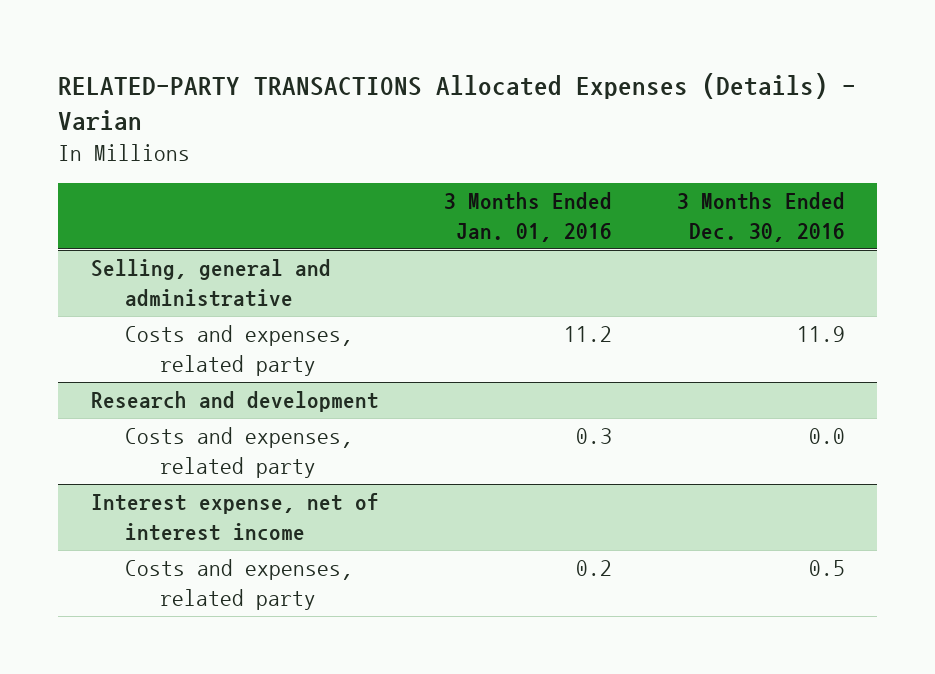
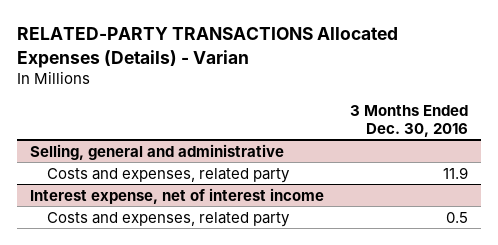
- | 3 Months Ended Jan. 01, 2016 | 3 Months Ended Dec. 30, 2016
+ | 3 Months Ended Dec. 30, 2016
- Research and development
- Costs and expenses, related party | 0.3 | 0.0

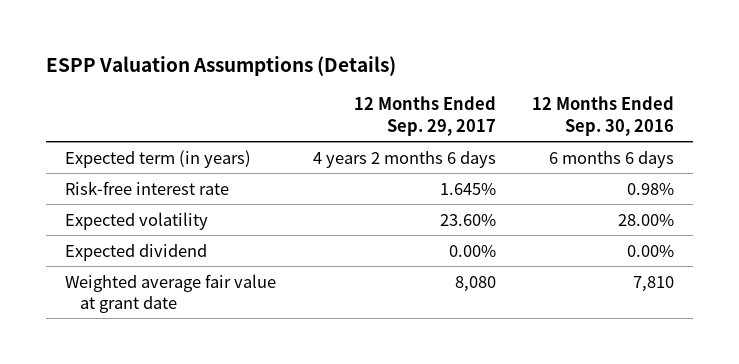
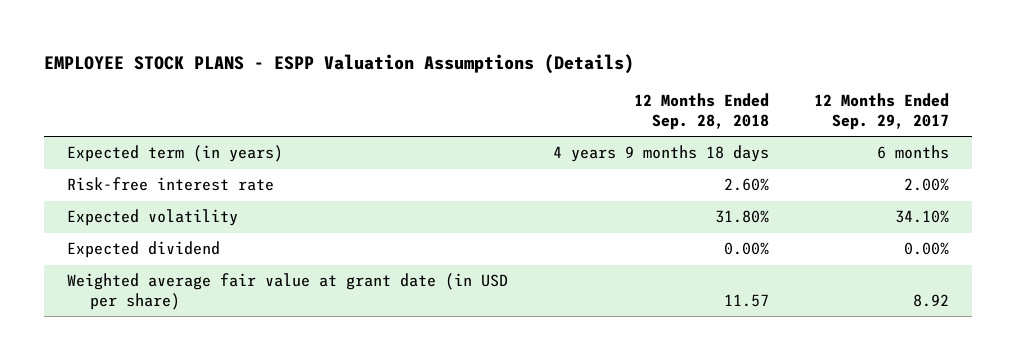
- ESPP Valuation Assumptions (Details)
+ EMPLOYEE STOCK PLANS - ESPP Valuation Assumptions (Details)
- | 12 Months Ended Sep. 29, 2017 | 12 Months Ended Sep. 30, 2016
+ | 12 Months Ended Sep. 28, 2018 | 12 Months Ended Sep. 29, 2017
- Expected term (in years) | 4 years 2 months 6 days | 6 months 6 days
- Risk-free interest rate | 1.645% | 0.98%
- Expected volatility | 23.60% | 28.00%
+ Expected term (in years) | 4 years 9 months 18 days | 6 months
+ Risk-free interest rate | 2.60% | 2.00%
+ Expected volatility | 31.80% | 34.10%
- Weighted average fair value at grant date | 8,080 | 7,810
+ Weighted average fair value at grant date (in USD per share) | 11.57 | 8.92

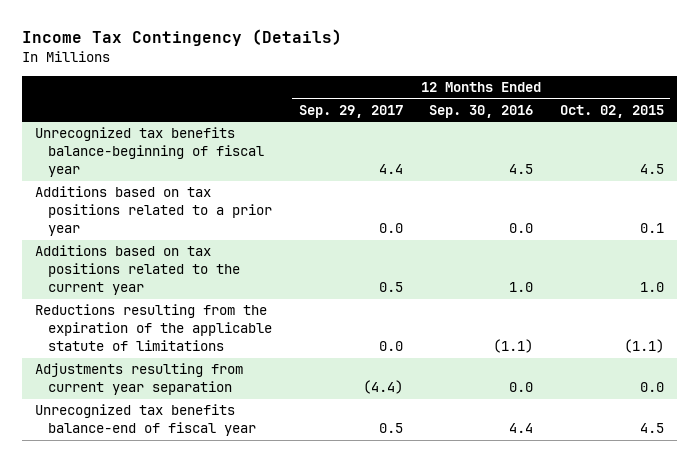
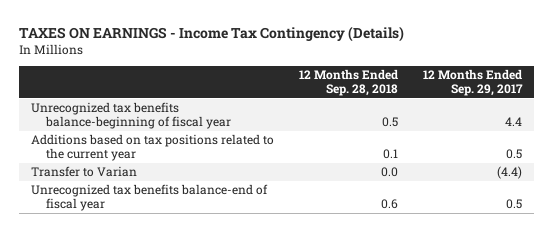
- Income Tax Contingency (Details)
+ TAXES ON EARNINGS - Income Tax Contingency (Details)
- | 12 Months Ended Sep. 29, 2017 | 12 Months Ended Sep. 30, 2016 | 12 Months Ended Oct. 02, 2015
+ | 12 Months Ended Sep. 28, 2018 | 12 Months Ended Sep. 29, 2017
- Additions based on tax positions related to a prior year | 0.0 | 0.0 | 0.1
- Reductions resulting from the expiration of the applicable statute of limitations | 0.0 | (1.1) | (1.1)
- Adjustments resulting from current year separation | (4.4) | 0.0 | 0.0
+ Transfer to Varian | 0.0 | (4.4)

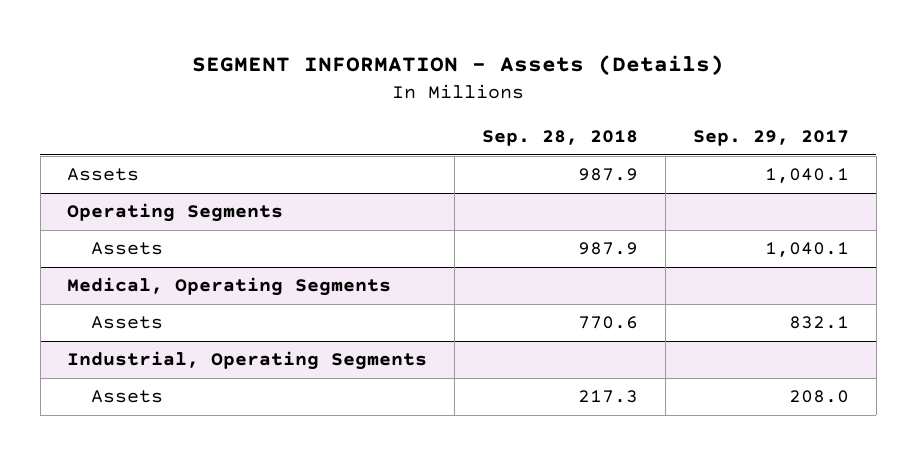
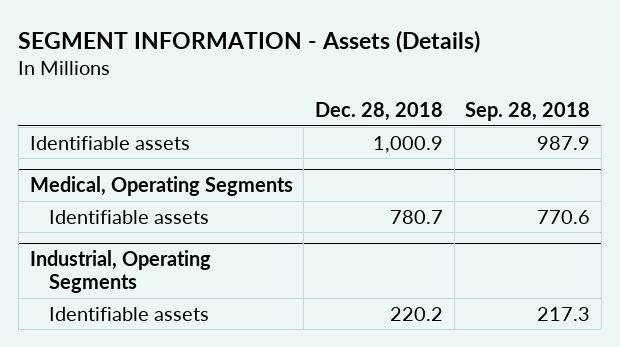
- | Sep. 28, 2018 | Sep. 29, 2017
+ | Dec. 28, 2018 | Sep. 28, 2018
- Assets | 987.9 | 1,040.1
- Operating Segments
- Assets | 987.9 | 1,040.1
+ Identifiable assets | 1,000.9 | 987.9
@ Medical, Operating Segments
- Assets | 770.6 | 832.1
+ Identifiable assets | 780.7 | 770.6
@ Industrial, Operating Segments
- Assets | 217.3 | 208.0
+ Identifiable assets | 220.2 | 217.3

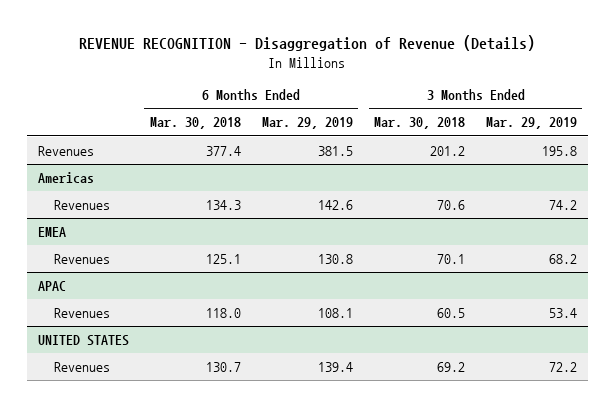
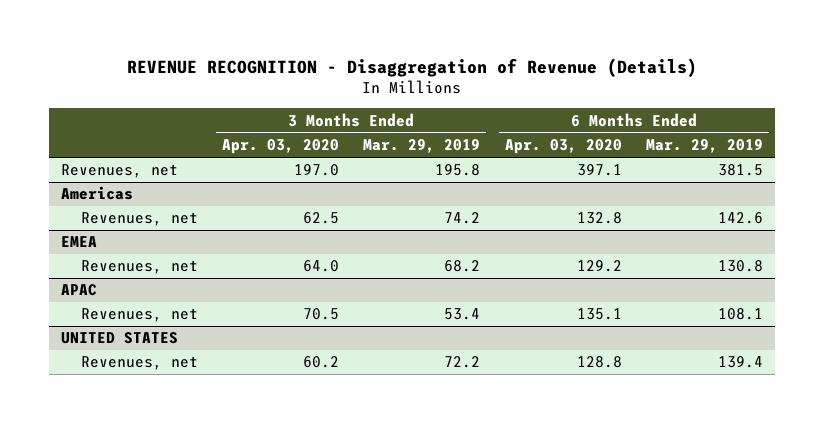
- | 6 Months Ended Mar. 30, 2018 | 6 Months Ended Mar. 29, 2019 | 3 Months Ended Mar. 30, 2018 | 3 Months Ended Mar. 29, 2019
+ | 3 Months Ended Apr. 03, 2020 | 3 Months Ended Mar. 29, 2019 | 6 Months Ended Apr. 03, 2020 | 6 Months Ended Mar. 29, 2019
- Revenues | 377.4 | 381.5 | 201.2 | 195.8
+ Revenues, net | 197.0 | 195.8 | 397.1 | 381.5
@ Americas
- Revenues | 134.3 | 142.6 | 70.6 | 74.2
+ Revenues, net | 62.5 | 74.2 | 132.8 | 142.6
@ EMEA
- Revenues | 125.1 | 130.8 | 70.1 | 68.2
+ Revenues, net | 64.0 | 68.2 | 129.2 | 130.8
@ APAC
- Revenues | 118.0 | 108.1 | 60.5 | 53.4
+ Revenues, net | 70.5 | 53.4 | 135.1 | 108.1
@ UNITED STATES
- Revenues | 130.7 | 139.4 | 69.2 | 72.2
+ Revenues, net | 60.2 | 72.2 | 128.8 | 139.4

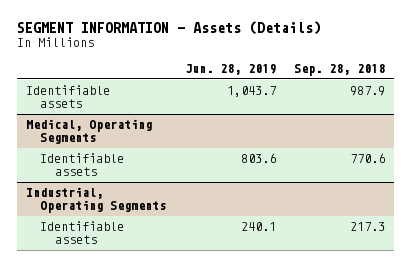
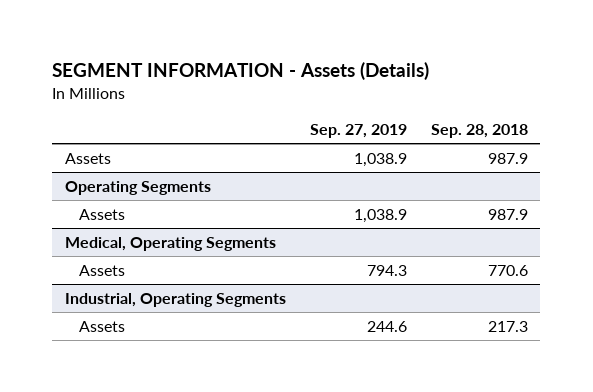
- | Jun. 28, 2019 | Sep. 28, 2018
+ | Sep. 27, 2019 | Sep. 28, 2018
- Identifiable assets | 1,043.7 | 987.9
+ Assets | 1,038.9 | 987.9
+ Operating Segments
+ Assets | 1,038.9 | 987.9
@ Medical, Operating Segments
- Identifiable assets | 803.6 | 770.6
+ Assets | 794.3 | 770.6
@ Industrial, Operating Segments
- Identifiable assets | 240.1 | 217.3
+ Assets | 244.6 | 217.3

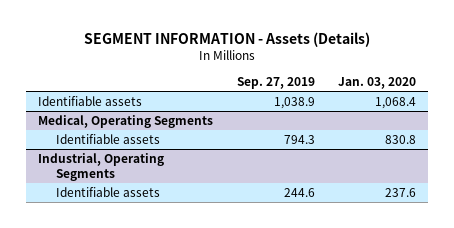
- | Sep. 27, 2019 | Sep. 28, 2018
+ | Sep. 27, 2019 | Jan. 03, 2020
- Assets | 1,038.9 | 987.9
- Operating Segments
- Assets | 1,038.9 | 987.9
+ Identifiable assets | 1,038.9 | 1,068.4
@ Medical, Operating Segments
- Assets | 794.3 | 770.6
+ Identifiable assets | 794.3 | 830.8
@ Industrial, Operating Segments
- Assets | 244.6 | 217.3
+ Identifiable assets | 244.6 | 237.6

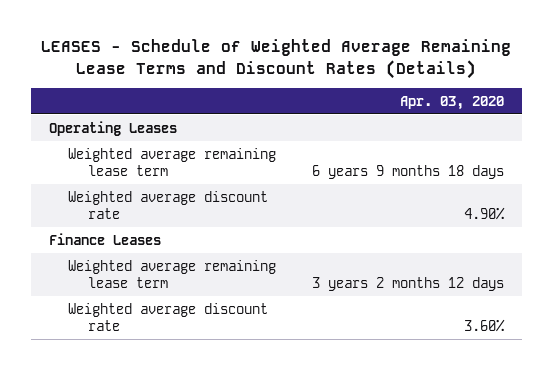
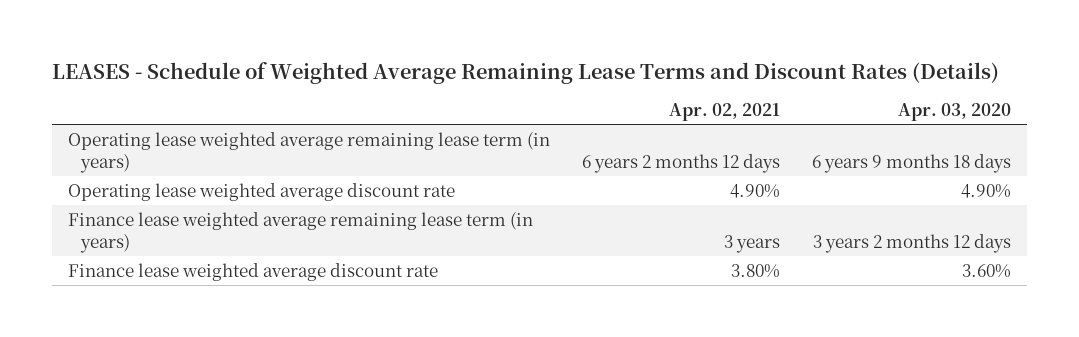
- | Apr. 03, 2020
+ | Apr. 02, 2021 | Apr. 03, 2020
- Operating Leases
- Weighted average remaining lease term | 6 years 9 months 18 days
- Weighted average discount rate | 4.90%
- Finance Leases
- Weighted average remaining lease term | 3 years 2 months 12 days
- Weighted average discount rate | 3.60%
+ Operating lease weighted average remaining lease term (in years) | 6 years 2 months 12 days | 6 years 9 months 18 days
+ Operating lease weighted average discount rate | 4.90% | 4.90%
+ Finance lease weighted average remaining lease term (in years) | 3 years | 3 years 2 months 12 days
+ Finance lease weighted average discount rate | 3.80% | 3.60%

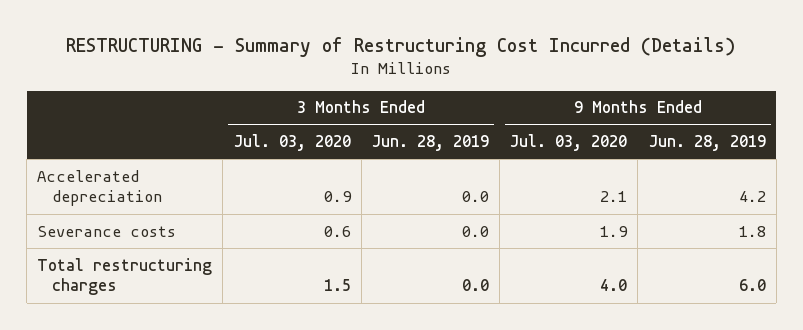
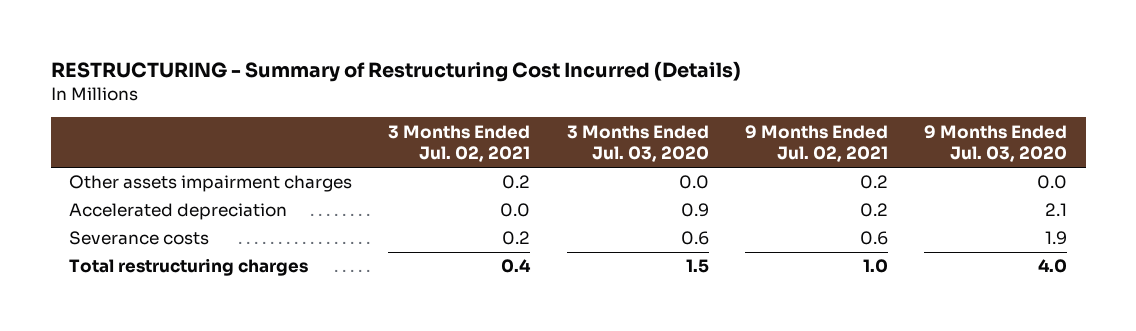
- | 3 Months Ended Jul. 03, 2020 | 3 Months Ended Jun. 28, 2019 | 9 Months Ended Jul. 03, 2020 | 9 Months Ended Jun. 28, 2019
+ | 3 Months Ended Jul. 02, 2021 | 3 Months Ended Jul. 03, 2020 | 9 Months Ended Jul. 02, 2021 | 9 Months Ended Jul. 03, 2020
+ Other assets impairment charges | 0.2 | 0.0 | 0.2 | 0.0

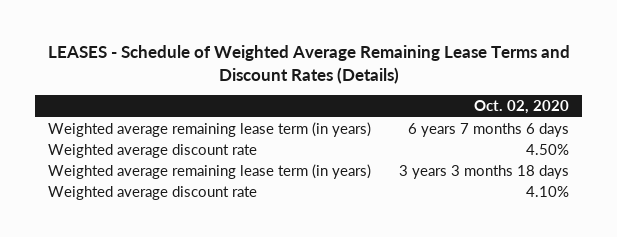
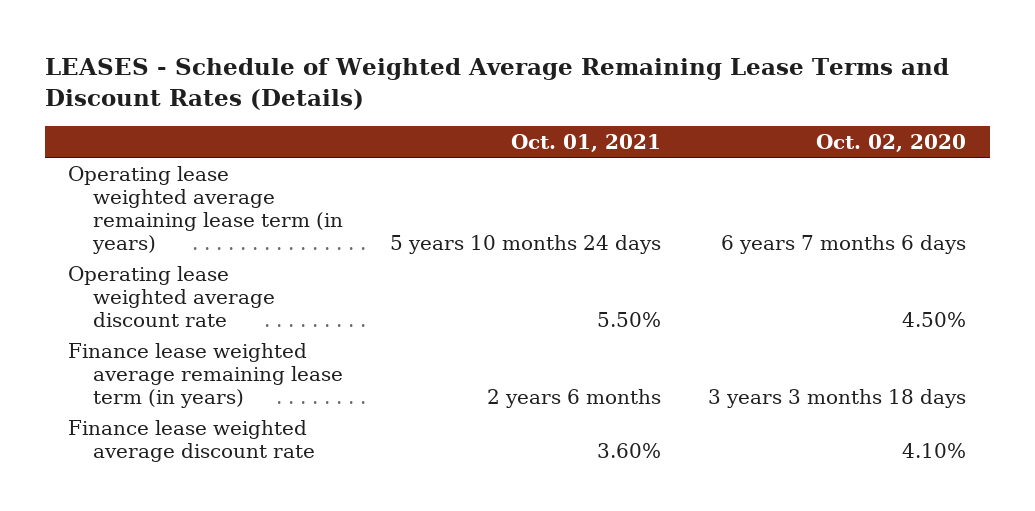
- | Oct. 02, 2020
+ | Oct. 01, 2021 | Oct. 02, 2020
- Weighted average remaining lease term (in years) | 6 years 7 months 6 days
- Weighted average discount rate | 4.50%
- Weighted average remaining lease term (in years) | 3 years 3 months 18 days
- Weighted average discount rate | 4.10%
+ Operating lease weighted average remaining lease term (in years) | 5 years 10 months 24 days | 6 years 7 months 6 days
+ Operating lease weighted average discount rate | 5.50% | 4.50%
+ Finance lease weighted average remaining lease term (in years) | 2 years 6 months | 3 years 3 months 18 days
+ Finance lease weighted average discount rate | 3.60% | 4.10%

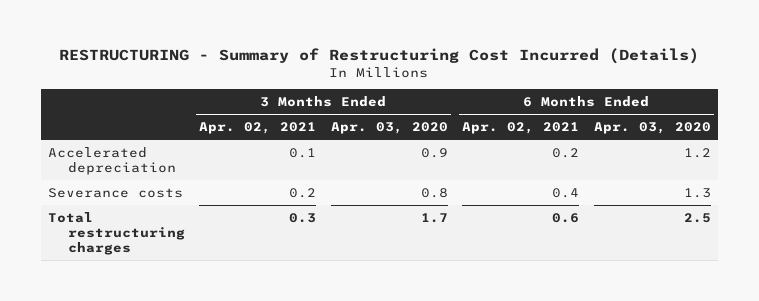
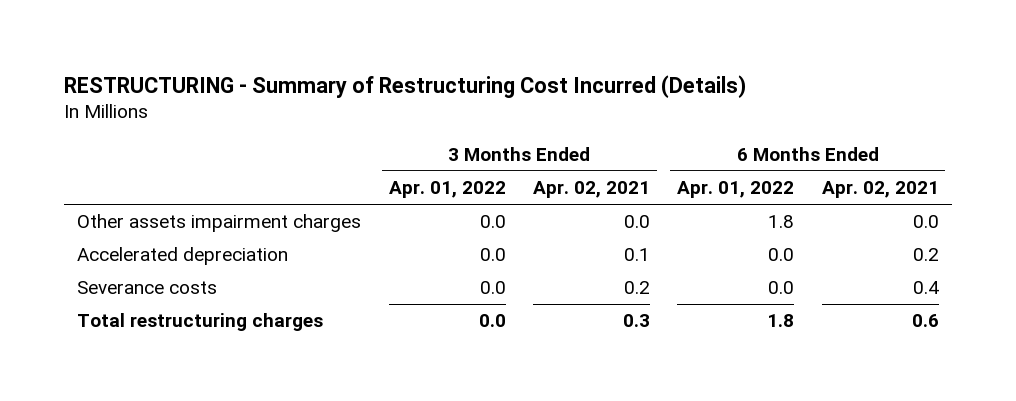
- | 3 Months Ended Apr. 02, 2021 | 3 Months Ended Apr. 03, 2020 | 6 Months Ended Apr. 02, 2021 | 6 Months Ended Apr. 03, 2020
+ | 3 Months Ended Apr. 01, 2022 | 3 Months Ended Apr. 02, 2021 | 6 Months Ended Apr. 01, 2022 | 6 Months Ended Apr. 02, 2021
+ Other assets impairment charges | 0.0 | 0.0 | 1.8 | 0.0

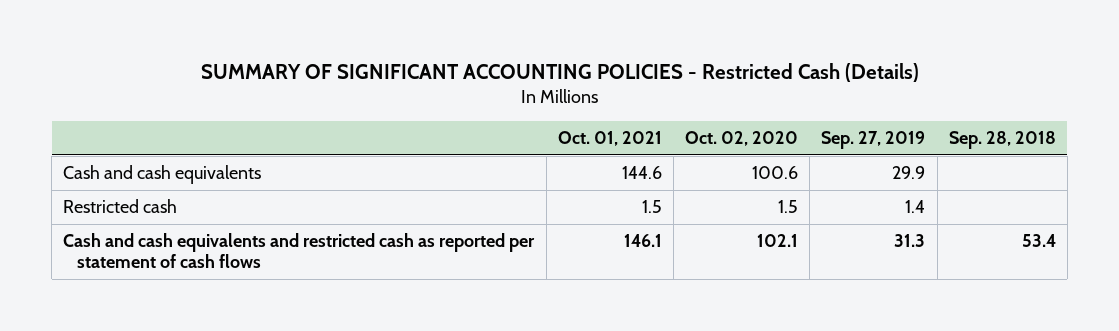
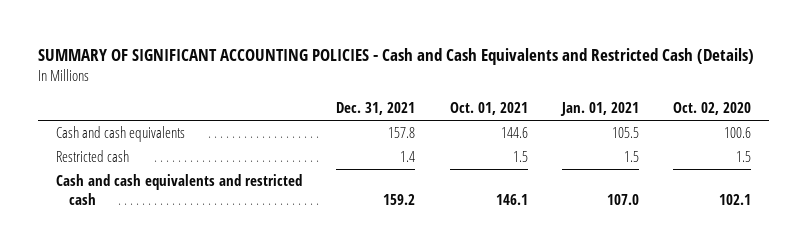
- SUMMARY OF SIGNIFICANT ACCOUNTING POLICIES - Restricted Cash (Details)
+ SUMMARY OF SIGNIFICANT ACCOUNTING POLICIES - Cash and Cash Equivalents and Restricted Cash (Details)
- | Oct. 01, 2021 | Oct. 02, 2020 | Sep. 27, 2019 | Sep. 28, 2018
+ | Dec. 31, 2021 | Oct. 01, 2021 | Jan. 01, 2021 | Oct. 02, 2020
- Cash and cash equivalents and restricted cash as reported per statement of cash flows | 146.1 | 102.1 | 31.3 | 53.4
+ Cash and cash equivalents and restricted cash | 159.2 | 146.1 | 107.0 | 102.1

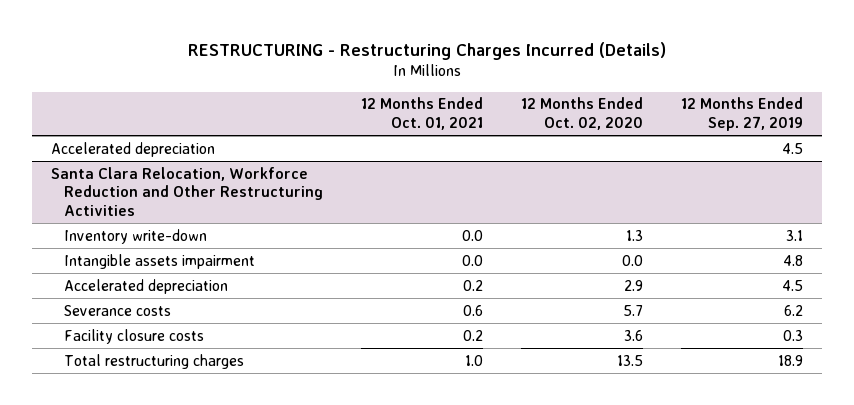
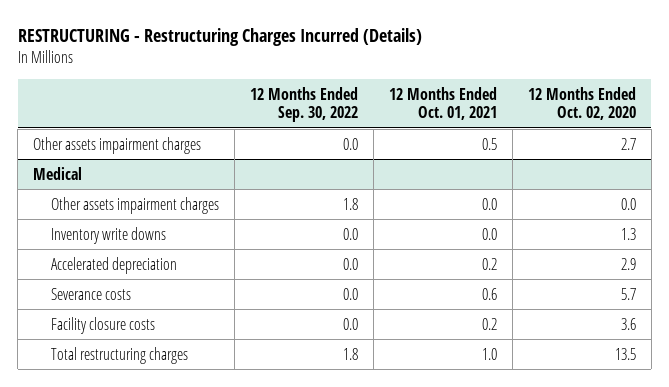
- | 12 Months Ended Oct. 01, 2021 | 12 Months Ended Oct. 02, 2020 | 12 Months Ended Sep. 27, 2019
+ | 12 Months Ended Sep. 30, 2022 | 12 Months Ended Oct. 01, 2021 | 12 Months Ended Oct. 02, 2020
- Accelerated depreciation | | | 4.5
- Santa Clara Relocation, Workforce Reduction and Other Restructuring Activities
- Inventory write-down | 0.0 | 1.3 | 3.1
- Intangible assets impairment | 0.0 | 0.0 | 4.8
+ Other assets impairment charges | 0.0 | 0.5 | 2.7
+ Medical
+ Other assets impairment charges | 1.8 | 0.0 | 0.0
+ Inventory write downs | 0.0 | 0.0 | 1.3

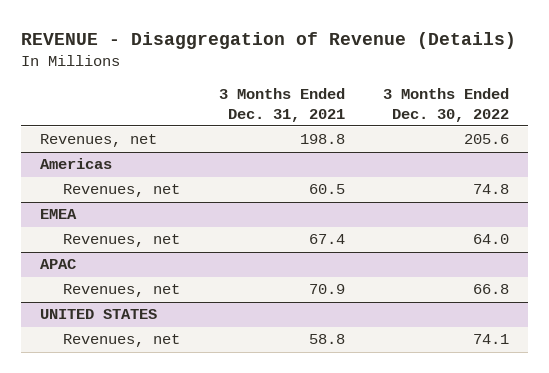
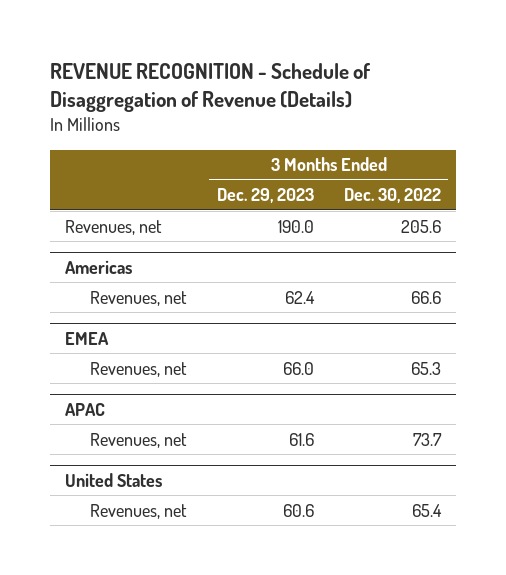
- REVENUE - Disaggregation of Revenue (Details)
+ REVENUE RECOGNITION - Schedule of Disaggregation of Revenue (Details)
- | 3 Months Ended Dec. 31, 2021 | 3 Months Ended Dec. 30, 2022
+ | 3 Months Ended Dec. 29, 2023 | 3 Months Ended Dec. 30, 2022
@ Americas
- Revenues, net | 60.5 | 74.8
+ Revenues, net | 62.4 | 66.6
@ EMEA
- Revenues, net | 67.4 | 64.0
+ Revenues, net | 66.0 | 65.3
@ APAC
- Revenues, net | 70.9 | 66.8
- UNITED STATES
- Revenues, net | 58.8 | 74.1
@ APAC
+ Revenues, net | 61.6 | 73.7
+ United States
+ Revenues, net | 60.6 | 65.4

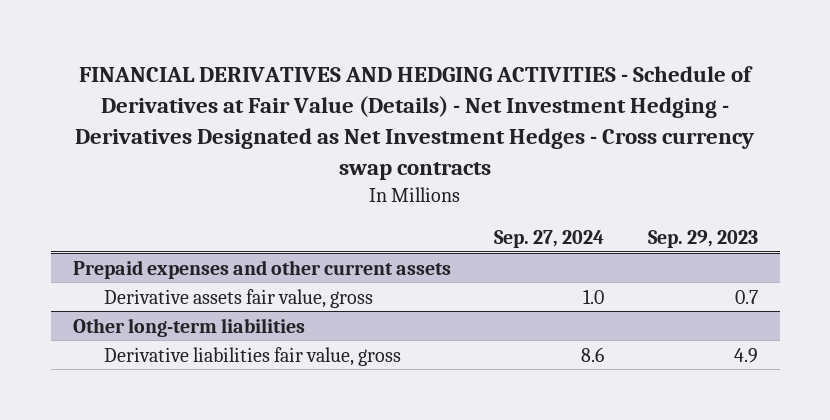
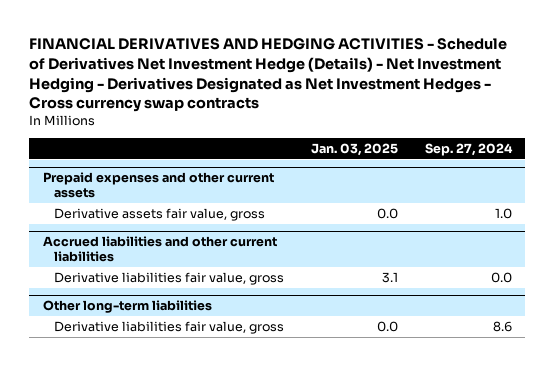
- FINANCIAL DERIVATIVES AND HEDGING ACTIVITIES - Schedule of Derivatives at Fair Value (Details) - Net Investment Hedging - Derivatives Designated as Net Investment Hedges - Cross currency swap contracts
+ FINANCIAL DERIVATIVES AND HEDGING ACTIVITIES - Schedule of Derivatives Net Investment Hedge (Details) - Net Investment Hedging - Derivatives Designated as Net Investment Hedges - Cross currency swap contracts
- | Sep. 27, 2024 | Sep. 29, 2023
+ | Jan. 03, 2025 | Sep. 27, 2024
+ Accrued liabilities and other current liabilities
+ Derivative liabilities fair value, gross | 3.1 | 0.0

